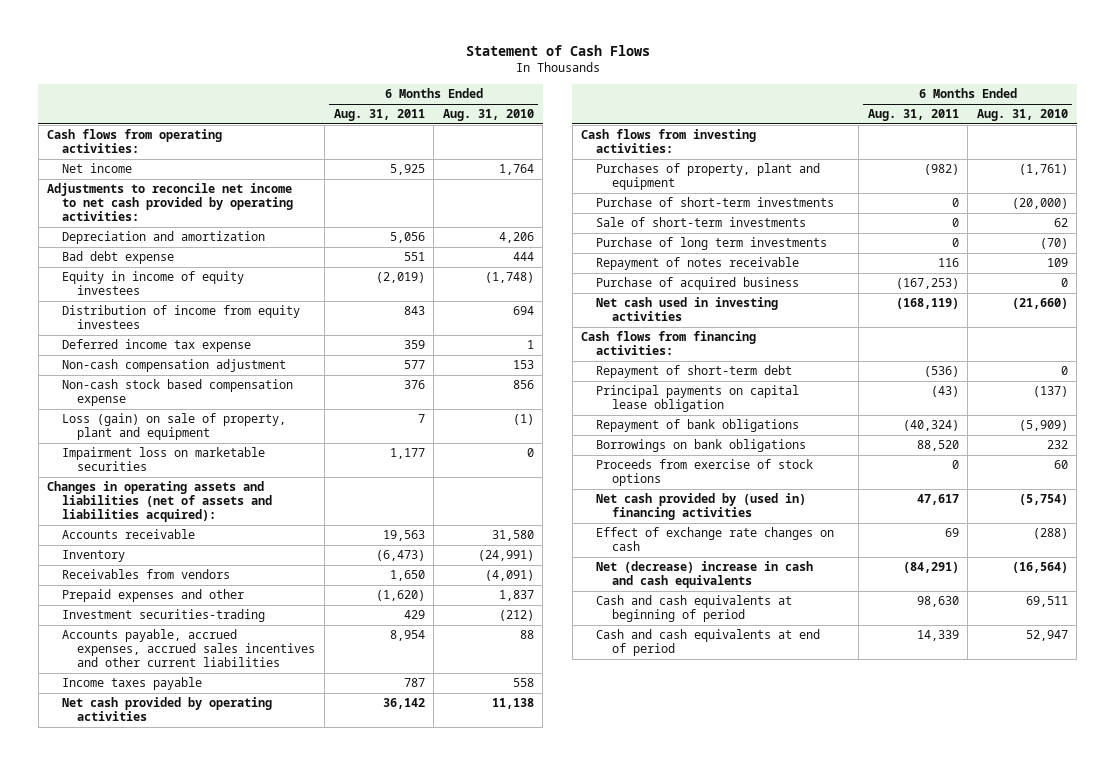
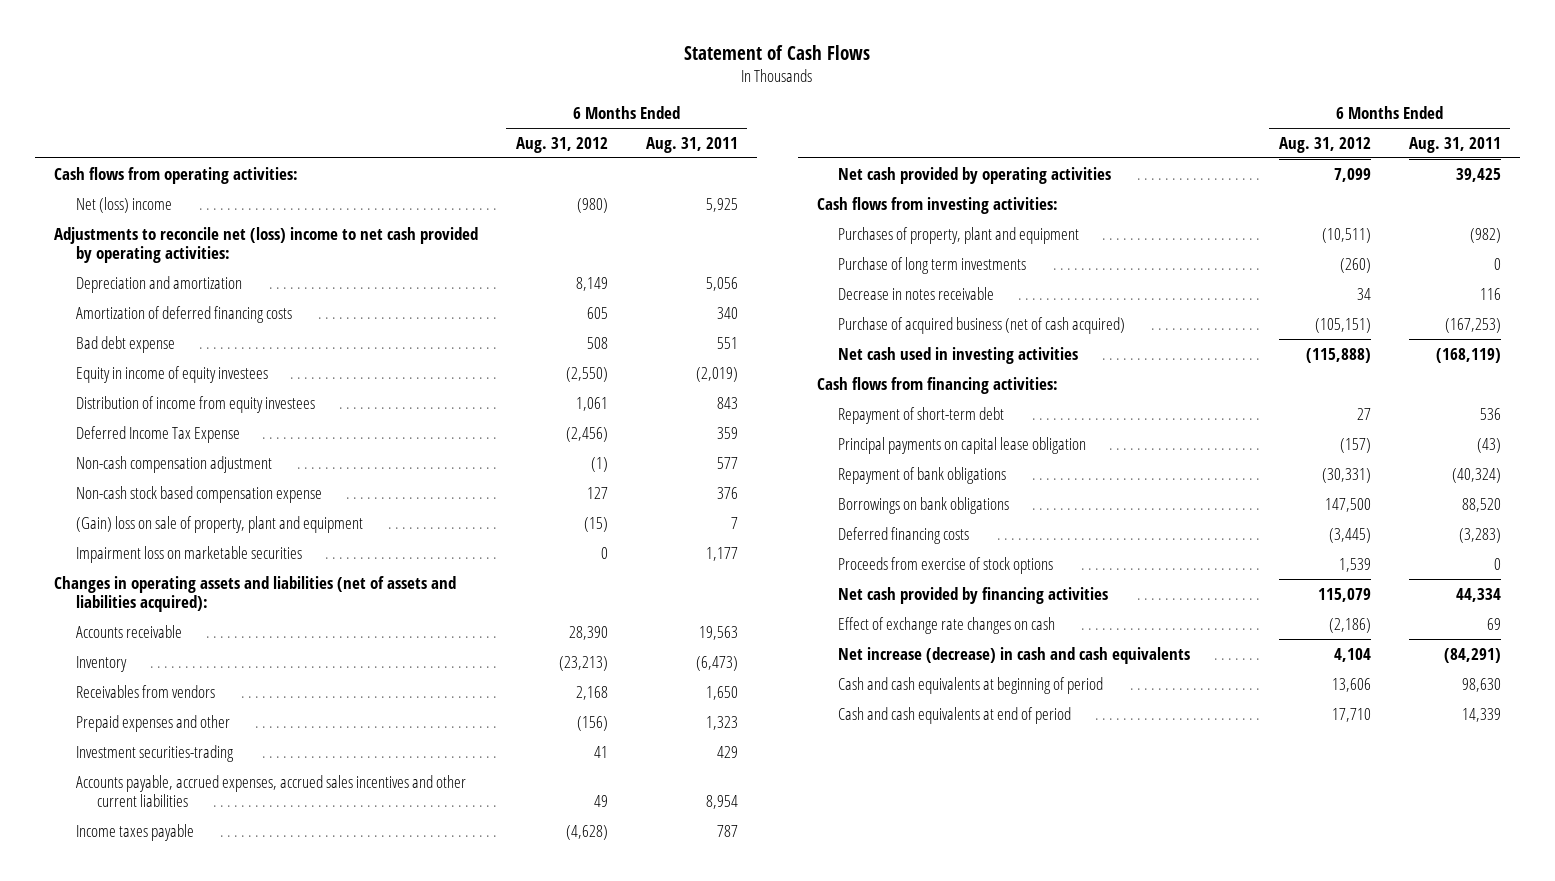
- | 6 Months Ended Aug. 31, 2011 | 6 Months Ended Aug. 31, 2010
+ | 6 Months Ended Aug. 31, 2012 | 6 Months Ended Aug. 31, 2011
- Net income | 5,925 | 1,764
- Adjustments to reconcile net income to net cash provided by operating activities:
+ Net (loss) income | (980) | 5,925
+ Adjustments to reconcile net (loss) income to net cash provided by operating activities:
+ Amortization of deferred financing costs | 605 | 340
- Deferred income tax expense | 359 | 1
+ Deferred Income Tax Expense | (2,456) | 359
- Loss (gain) on sale of property, plant and equipment | 7 | (1)
+ (Gain) loss on sale of property, plant and equipment | (15) | 7
- Prepaid expenses and other | (1,620) | 1,837
+ Prepaid expenses and other | (156) | 1,323
- Net cash provided by operating activities | 36,142 | 11,138
+ Net cash provided by operating activities | 7,099 | 39,425
- Purchase of short-term investments | 0 | (20,000)
- Sale of short-term investments | 0 | 62
- Repayment of notes receivable | 116 | 109
- Purchase of acquired business | (167,253) | 0
+ Decrease in notes receivable | 34 | 116
+ Purchase of acquired business (net of cash acquired) | (105,151) | (167,253)
- Repayment of short-term debt | (536) | 0
+ Repayment of short-term debt | 27 | 536
+ Deferred financing costs | (3,445) | (3,283)
- Net cash provided by (used in) financing activities | 47,617 | (5,754)
+ Net cash provided by financing activities | 115,079 | 44,334
- Net (decrease) increase in cash and cash equivalents | (84,291) | (16,564)
+ Net increase (decrease) in cash and cash equivalents | 4,104 | (84,291)

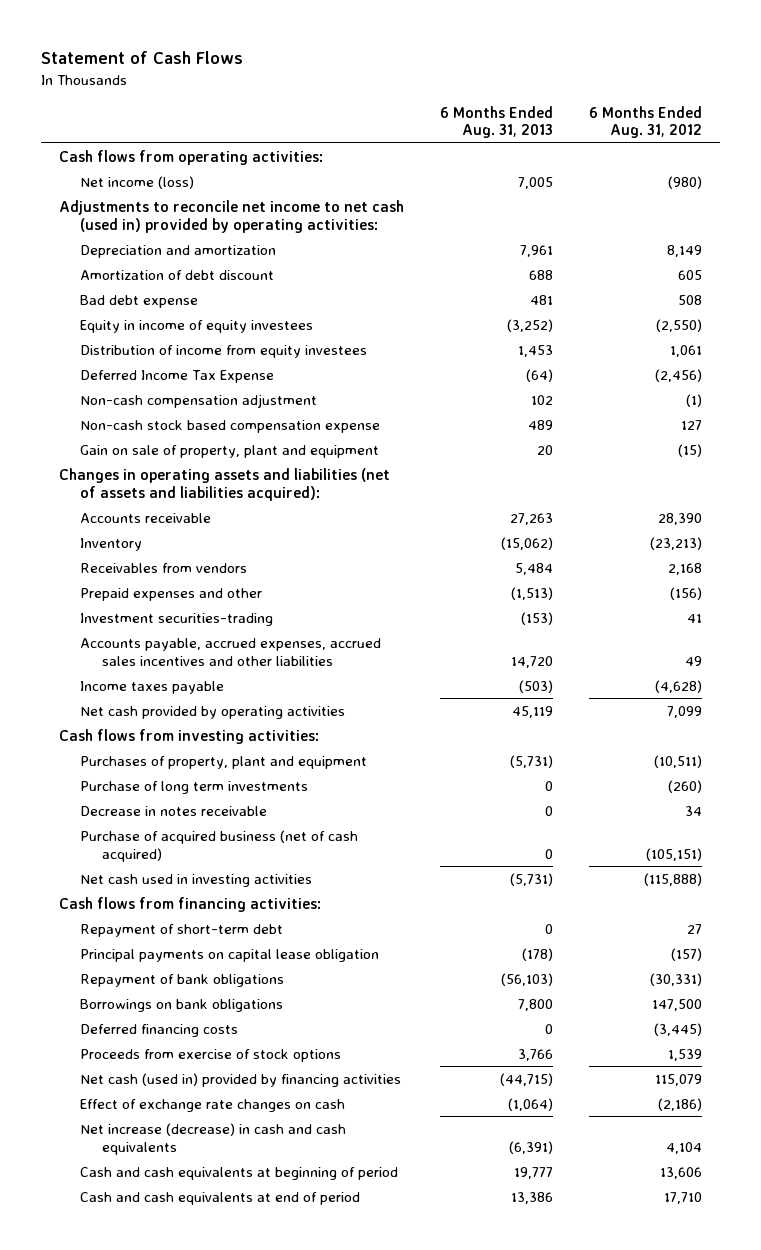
- | 6 Months Ended Aug. 31, 2012 | 6 Months Ended Aug. 31, 2011
+ | 6 Months Ended Aug. 31, 2013 | 6 Months Ended Aug. 31, 2012
- Net (loss) income | (980) | 5,925
- Adjustments to reconcile net (loss) income to net cash provided by operating activities:
+ Net income (loss) | 7,005 | (980)
+ Adjustments to reconcile net income to net cash (used in) provided by operating activities:
- Amortization of deferred financing costs | 605 | 340
+ Amortization of debt discount | 688 | 605
- (Gain) loss on sale of property, plant and equipment | (15) | 7
- Impairment loss on marketable securities | 0 | 1,177
+ Gain on sale of property, plant and equipment | 20 | (15)
- Accounts payable, accrued expenses, accrued sales incentives and other current liabilities | 49 | 8,954
+ Accounts payable, accrued expenses, accrued sales incentives and other liabilities | 14,720 | 49
- Net cash provided by financing activities | 115,079 | 44,334
+ Net cash (used in) provided by financing activities | (44,715) | 115,079

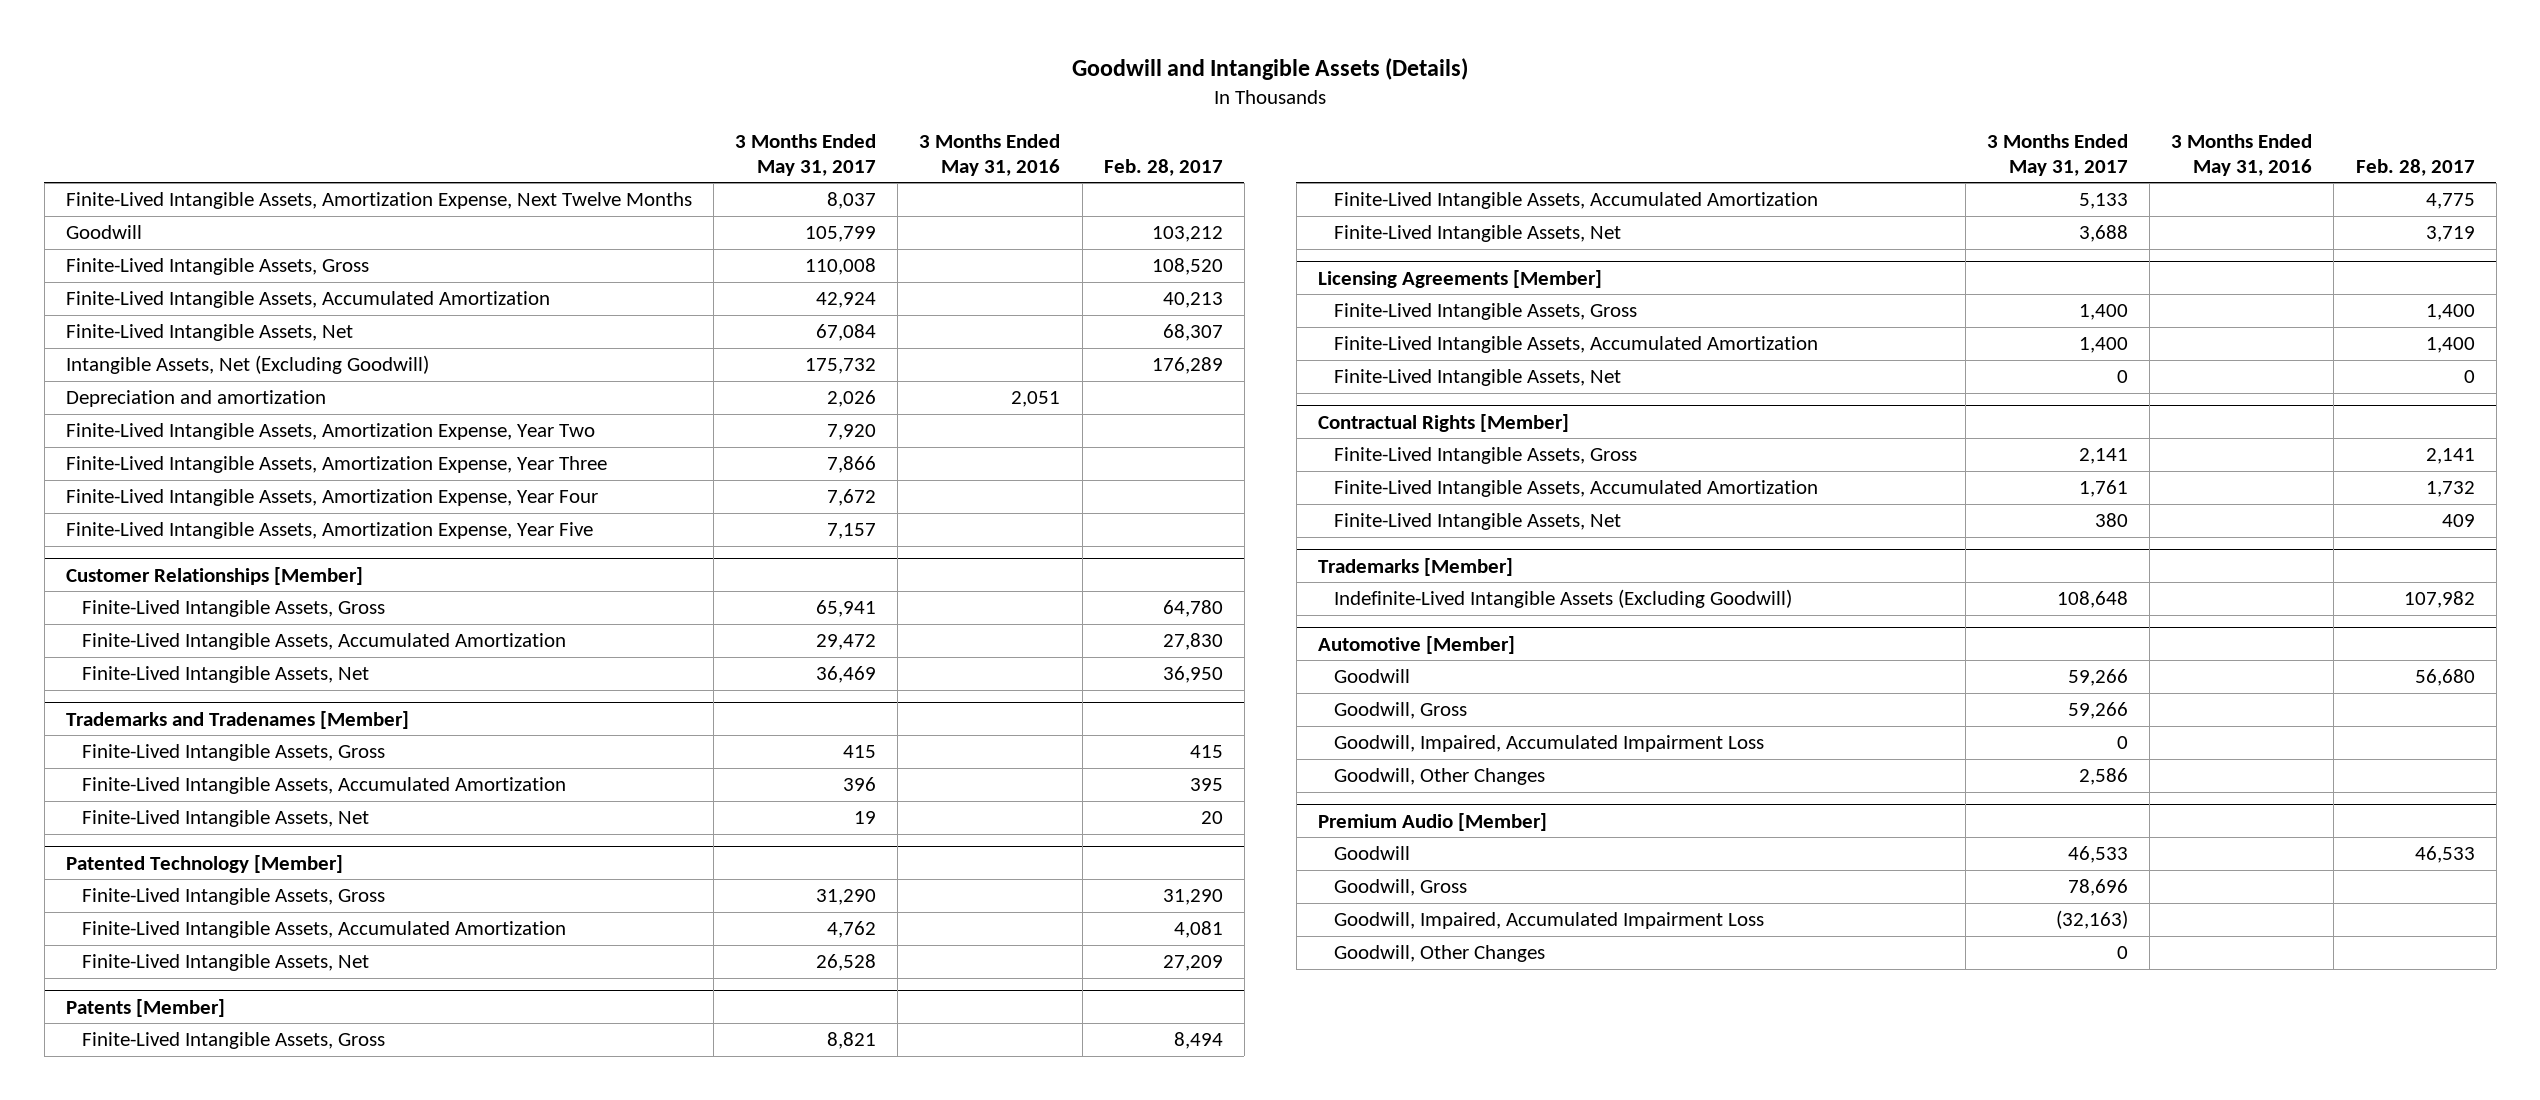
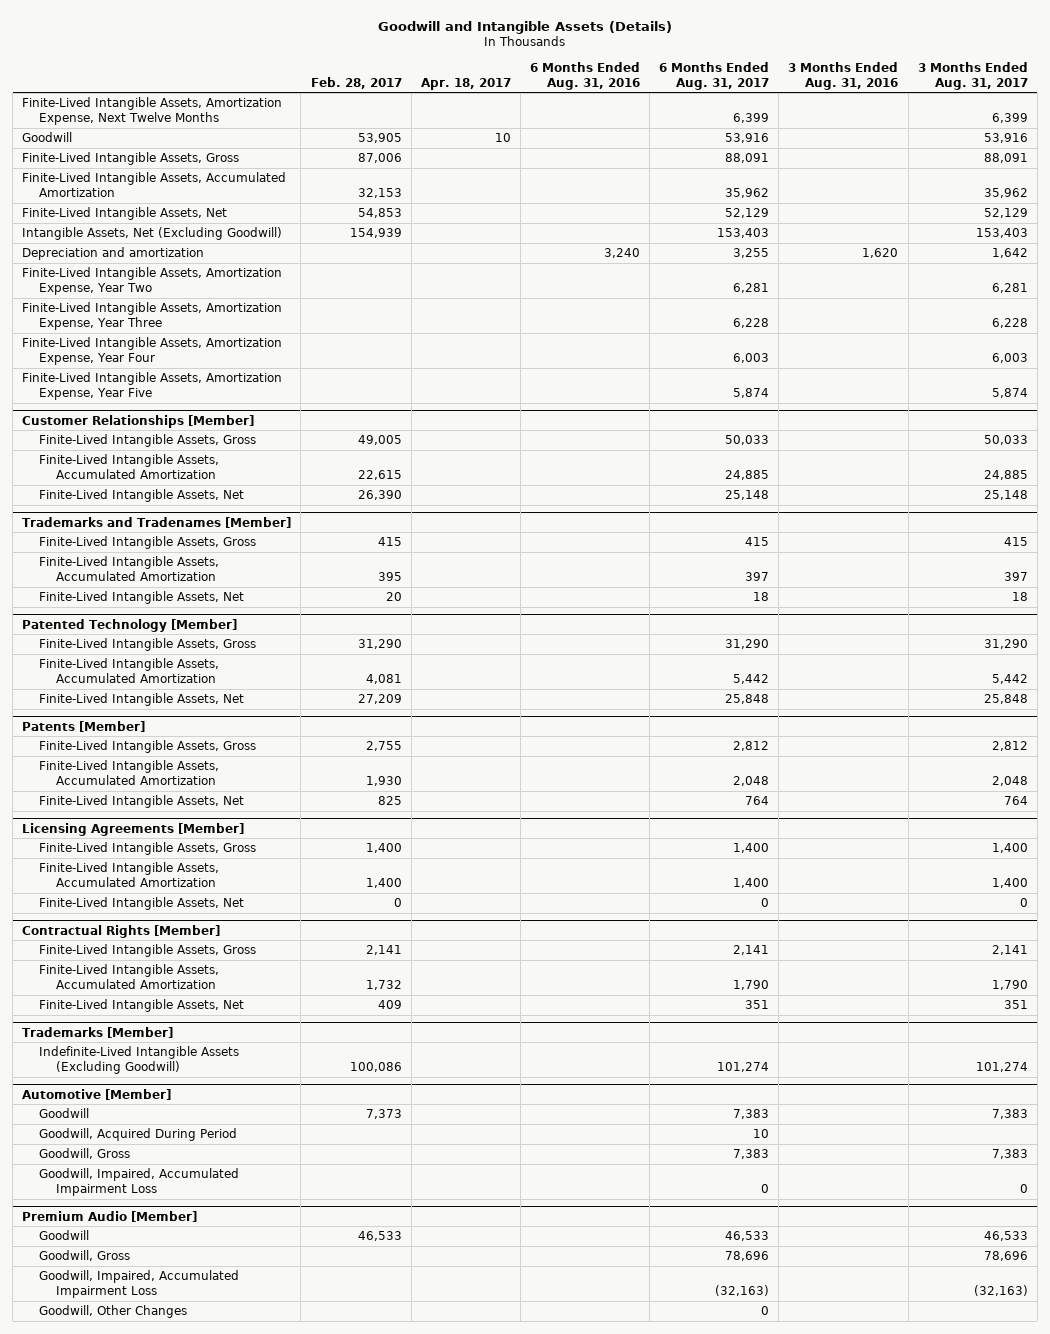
- | 3 Months Ended May 31, 2017 | 3 Months Ended May 31, 2016 | Feb. 28, 2017
+ | Feb. 28, 2017 | Apr. 18, 2017 | 6 Months Ended Aug. 31, 2016 | 6 Months Ended Aug. 31, 2017 | 3 Months Ended Aug. 31, 2016 | 3 Months Ended Aug. 31, 2017
- Goodwill | 105,799 | | 103,212
- Finite-Lived Intangible Assets, Gross | 110,008 | | 108,520
- Finite-Lived Intangible Assets, Accumulated Amortization | 42,924 | | 40,213
- Finite-Lived Intangible Assets, Net | 67,084 | | 68,307
- Intangible Assets, Net (Excluding Goodwill) | 175,732 | | 176,289
+ Goodwill | 53,905 | 10 | | 53,916 | | 53,916
+ Finite-Lived Intangible Assets, Gross | 87,006 | | | 88,091 | | 88,091
+ Finite-Lived Intangible Assets, Accumulated Amortization | 32,153 | | | 35,962 | | 35,962
+ Finite-Lived Intangible Assets, Net | 54,853 | | | 52,129 | | 52,129
+ Intangible Assets, Net (Excluding Goodwill) | 154,939 | | | 153,403 | | 153,403
@ Customer Relationships [Member]
- Finite-Lived Intangible Assets, Gross | 65,941 | | 64,780
- Finite-Lived Intangible Assets, Accumulated Amortization | 29,472 | | 27,830
- Finite-Lived Intangible Assets, Net | 36,469 | | 36,950
+ Finite-Lived Intangible Assets, Gross | 49,005 | | | 50,033 | | 50,033
+ Finite-Lived Intangible Assets, Accumulated Amortization | 22,615 | | | 24,885 | | 24,885
+ Finite-Lived Intangible Assets, Net | 26,390 | | | 25,148 | | 25,148
@ Patents [Member]
- Finite-Lived Intangible Assets, Gross | 8,821 | | 8,494
- Finite-Lived Intangible Assets, Accumulated Amortization | 5,133 | | 4,775
- Finite-Lived Intangible Assets, Net | 3,688 | | 3,719
+ Finite-Lived Intangible Assets, Gross | 2,755 | | | 2,812 | | 2,812
+ Finite-Lived Intangible Assets, Accumulated Amortization | 1,930 | | | 2,048 | | 2,048
+ Finite-Lived Intangible Assets, Net | 825 | | | 764 | | 764
@ Trademarks [Member]
- Indefinite-Lived Intangible Assets (Excluding Goodwill) | 108,648 | | 107,982
+ Indefinite-Lived Intangible Assets (Excluding Goodwill) | 100,086 | | | 101,274 | | 101,274
@ Automotive [Member]
- Goodwill | 59,266 | | 56,680
+ Goodwill | 7,373 | | | 7,383 | | 7,383
+ Goodwill, Acquired During Period | | | | 10 | |
- Goodwill, Other Changes | 2,586 | |

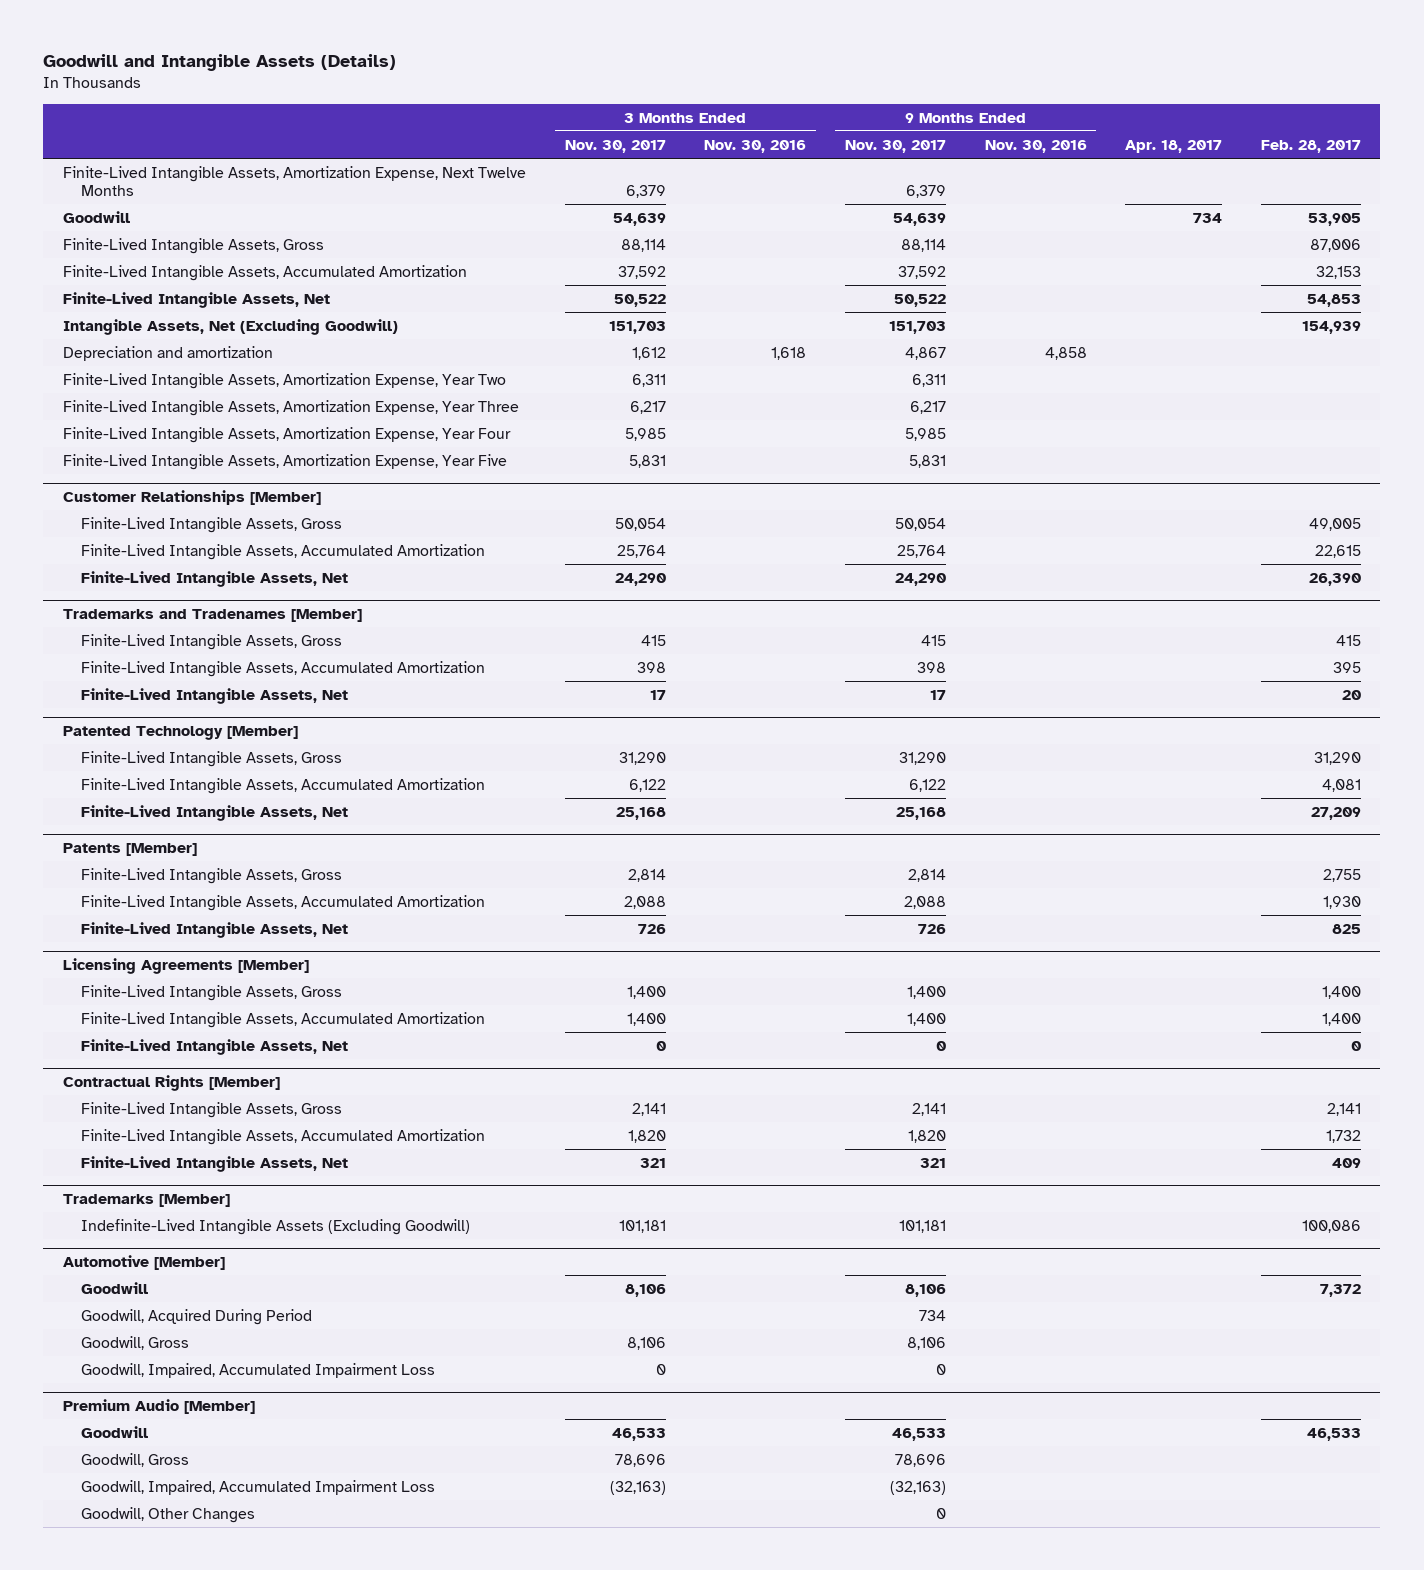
- | Feb. 28, 2017 | Apr. 18, 2017 | 6 Months Ended Aug. 31, 2016 | 6 Months Ended Aug. 31, 2017 | 3 Months Ended Aug. 31, 2016 | 3 Months Ended Aug. 31, 2017
+ | 3 Months Ended Nov. 30, 2017 | 3 Months Ended Nov. 30, 2016 | 9 Months Ended Nov. 30, 2017 | 9 Months Ended Nov. 30, 2016 | Apr. 18, 2017 | Feb. 28, 2017
- Goodwill | 53,905 | 10 | | 53,916 | | 53,916
+ Goodwill | 54,639 | | 54,639 | | 734 | 53,905
@ Automotive [Member]
- Goodwill | 7,373 | | | 7,383 | | 7,383
+ Goodwill | 8,106 | | 8,106 | | | 7,372

